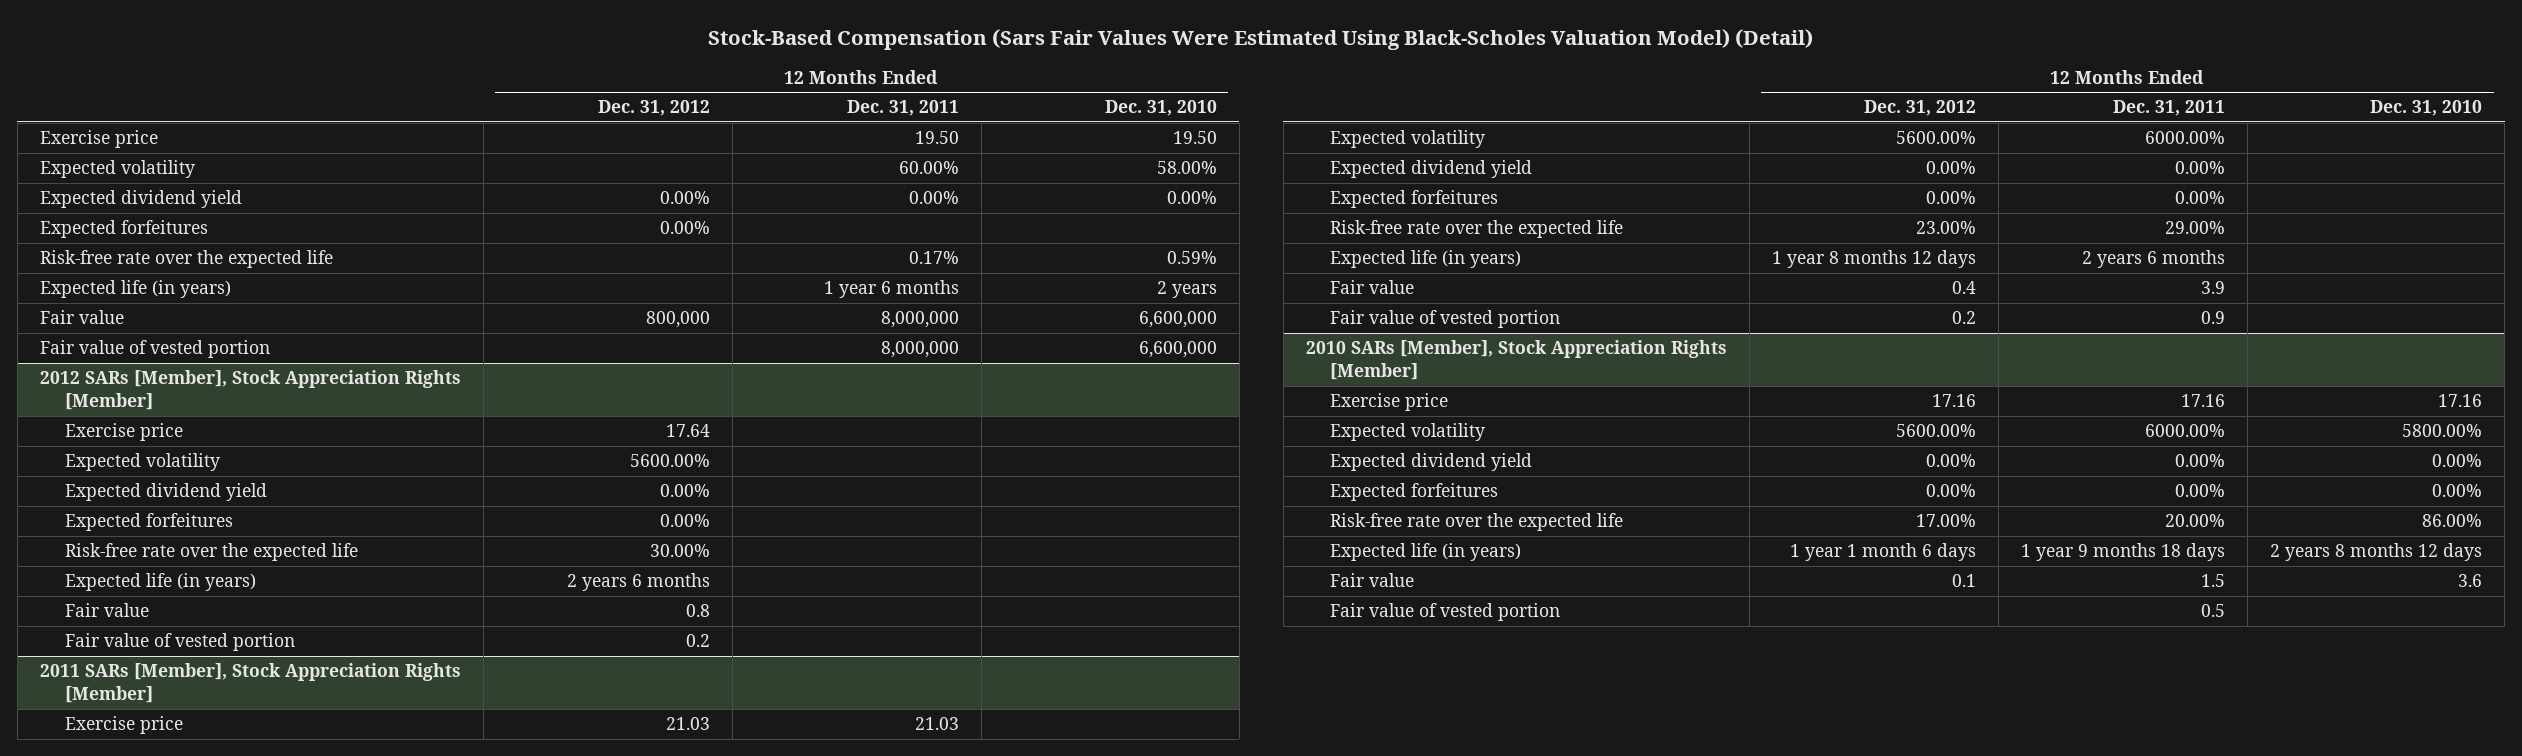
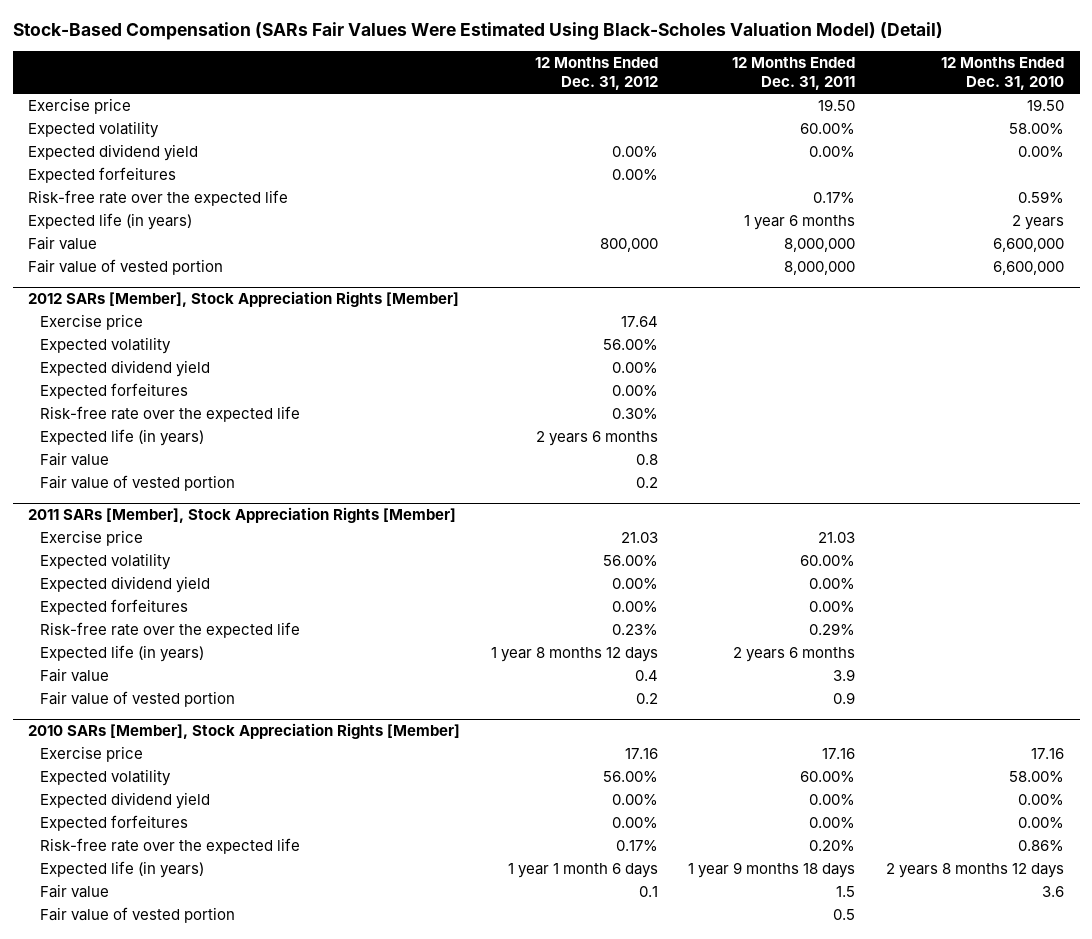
- Stock-Based Compensation (Sars Fair Values Were Estimated Using Black-Scholes Valuation Model) (Detail)
+ Stock-Based Compensation (SARs Fair Values Were Estimated Using Black-Scholes Valuation Model) (Detail)
@ 2012 SARs [Member], Stock Appreciation Rights [Member]
- Expected volatility | 5600.00% | |
+ Expected volatility | 56.00% | |
- Risk-free rate over the expected life | 30.00% | |
+ Risk-free rate over the expected life | 0.30% | |
@ 2011 SARs [Member], Stock Appreciation Rights [Member]
- Expected volatility | 5600.00% | 6000.00% |
+ Expected volatility | 56.00% | 60.00% |
- Risk-free rate over the expected life | 23.00% | 29.00% |
+ Risk-free rate over the expected life | 0.23% | 0.29% |
@ 2010 SARs [Member], Stock Appreciation Rights [Member]
- Expected volatility | 5600.00% | 6000.00% | 5800.00%
+ Expected volatility | 56.00% | 60.00% | 58.00%
- Risk-free rate over the expected life | 17.00% | 20.00% | 86.00%
+ Risk-free rate over the expected life | 0.17% | 0.20% | 0.86%

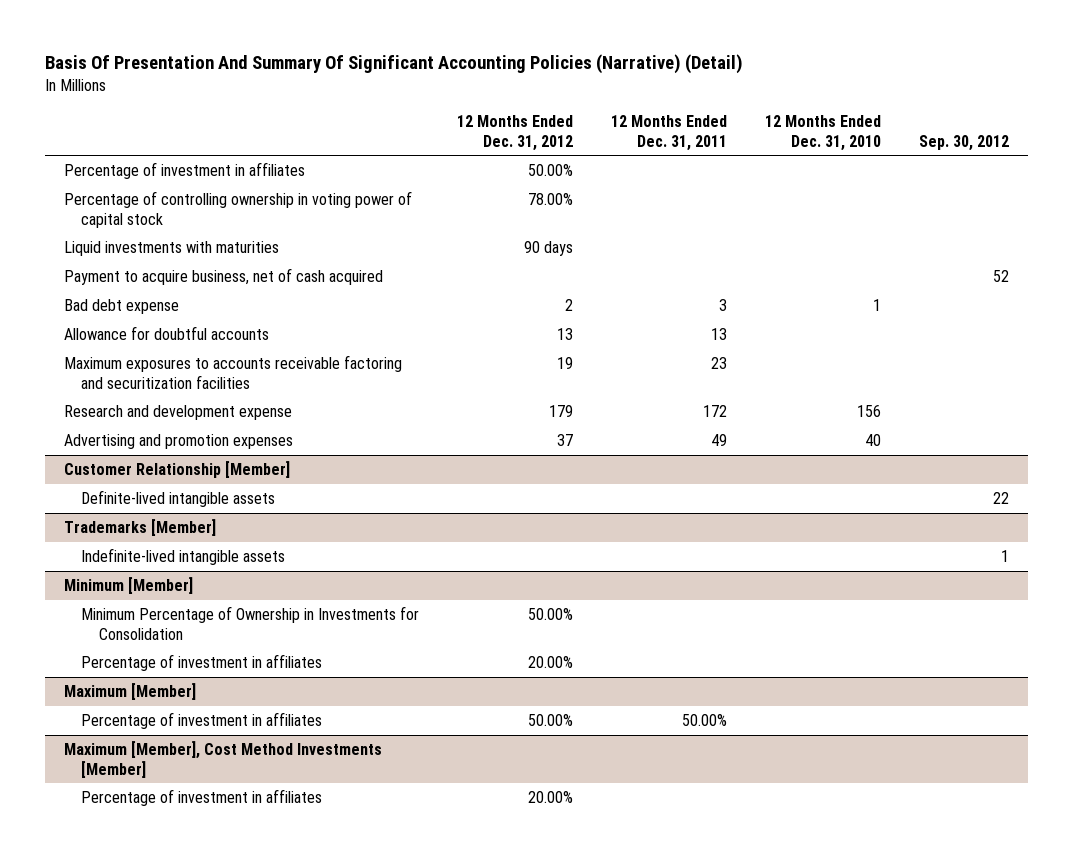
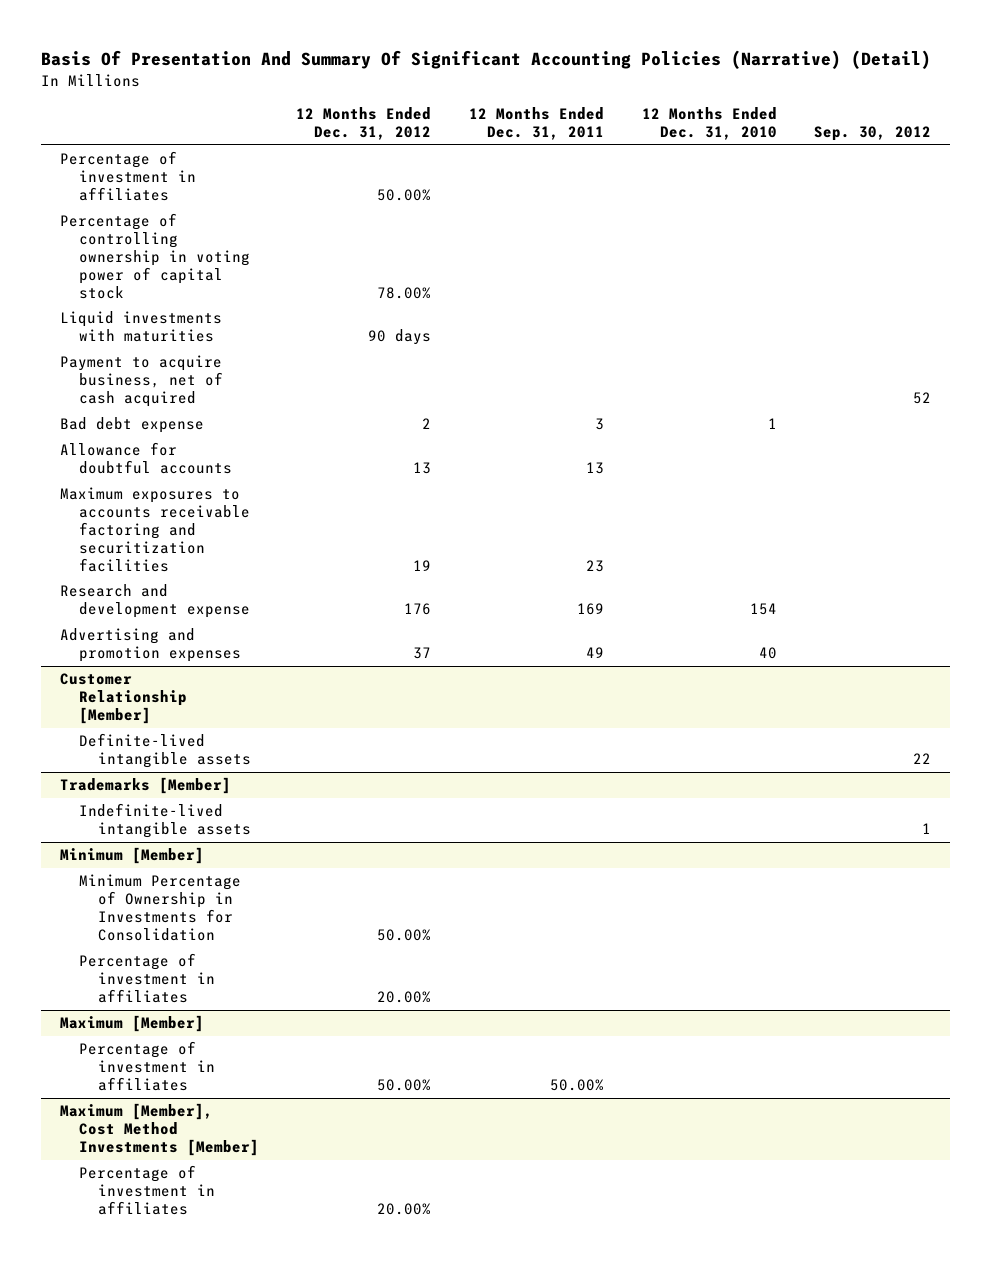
- Research and development expense | 179 | 172 | 156 |
+ Research and development expense | 176 | 169 | 154 |

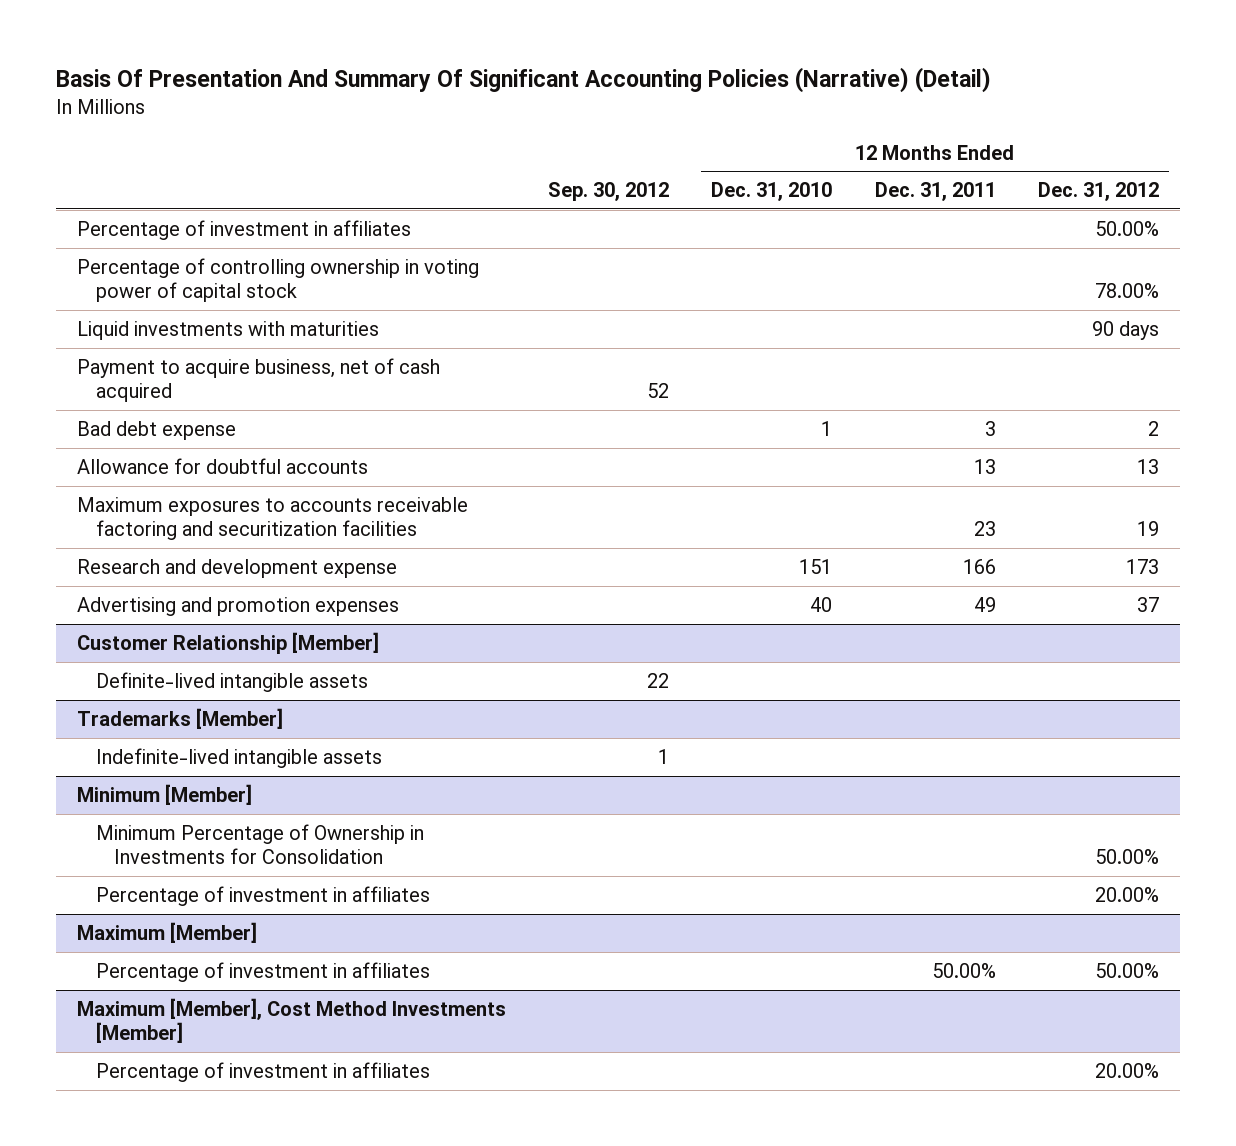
- | 12 Months Ended Dec. 31, 2012 | 12 Months Ended Dec. 31, 2011 | 12 Months Ended Dec. 31, 2010 | Sep. 30, 2012
+ | Sep. 30, 2012 | 12 Months Ended Dec. 31, 2010 | 12 Months Ended Dec. 31, 2011 | 12 Months Ended Dec. 31, 2012
- Research and development expense | 176 | 169 | 154 |
+ Research and development expense | | 151 | 166 | 173

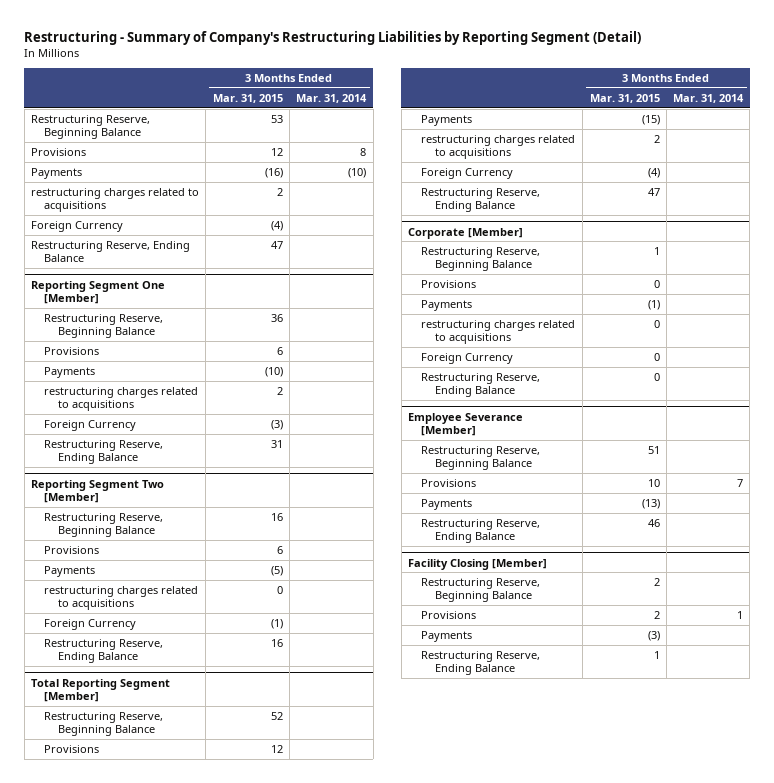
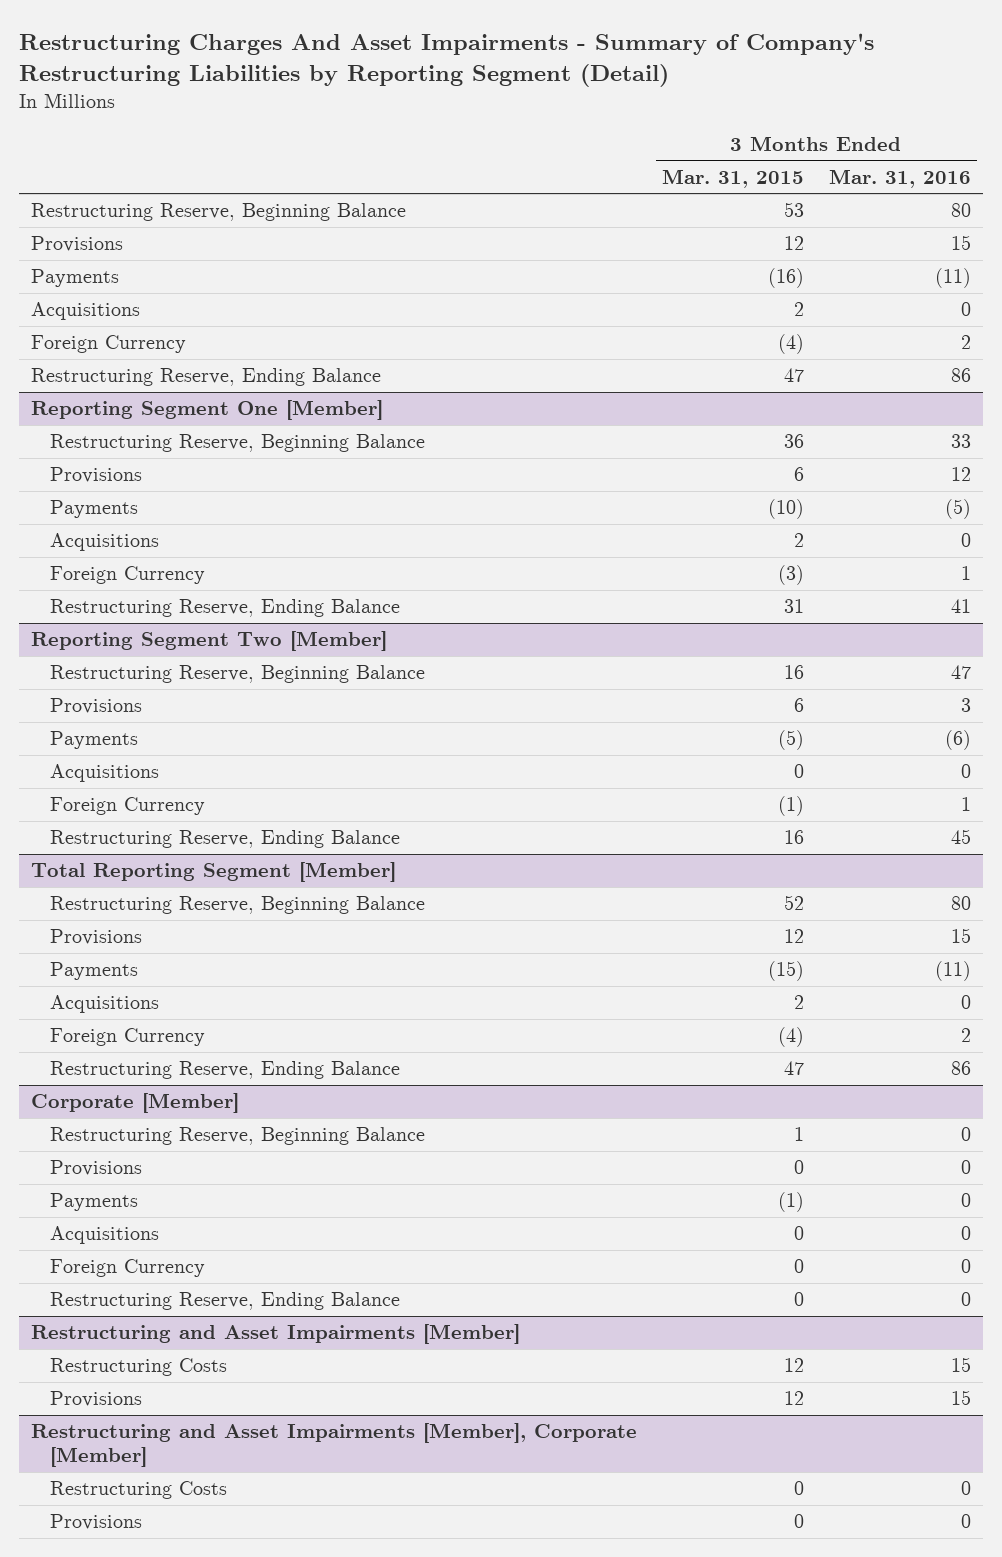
- Restructuring - Summary of Company's Restructuring Liabilities by Reporting Segment (Detail)
+ Restructuring Charges And Asset Impairments - Summary of Company's Restructuring Liabilities by Reporting Segment (Detail)
- | 3 Months Ended Mar. 31, 2015 | 3 Months Ended Mar. 31, 2014
+ | 3 Months Ended Mar. 31, 2015 | 3 Months Ended Mar. 31, 2016
- restructuring charges related to acquisitions | 2 |
+ Acquisitions | 2 | 0
@ Reporting Segment One [Member]
- restructuring charges related to acquisitions | 2 |
+ Acquisitions | 2 | 0
@ Reporting Segment Two [Member]
- restructuring charges related to acquisitions | 0 |
+ Acquisitions | 0 | 0
@ Total Reporting Segment [Member]
- restructuring charges related to acquisitions | 2 |
+ Acquisitions | 2 | 0
@ Corporate [Member]
- restructuring charges related to acquisitions | 0 |
+ Acquisitions | 0 | 0
- Employee Severance [Member]
- Restructuring Reserve, Beginning Balance | 51 |
- Provisions | 10 | 7
- Payments | (13) |
- Restructuring Reserve, Ending Balance | 46 |
- Facility Closing [Member]
- Restructuring Reserve, Beginning Balance | 2 |
- Provisions | 2 | 1
- Payments | (3) |
- Restructuring Reserve, Ending Balance | 1 |
+ Restructuring and Asset Impairments [Member]
+ Restructuring Costs | 12 | 15
+ Provisions | 12 | 15
+ Restructuring and Asset Impairments [Member], Corporate [Member]
+ Restructuring Costs | 0 | 0
+ Provisions | 0 | 0

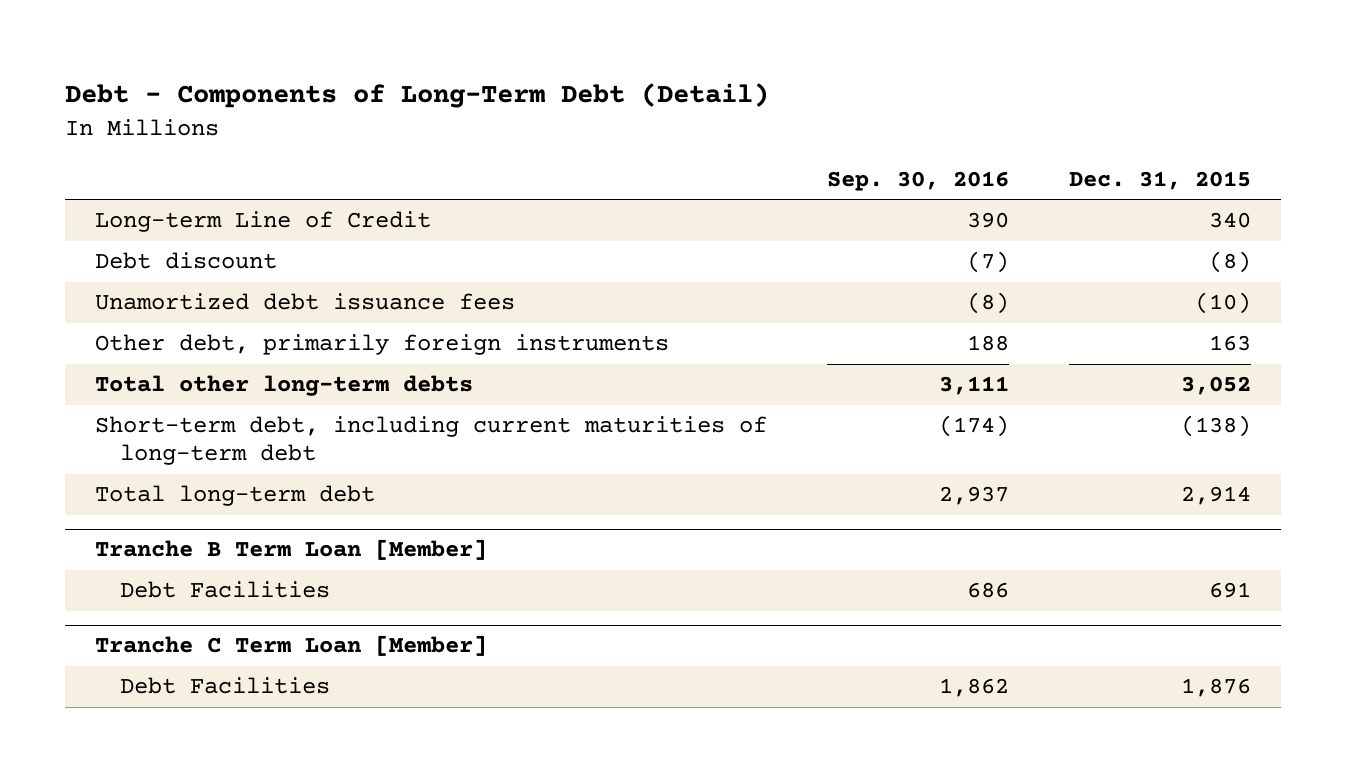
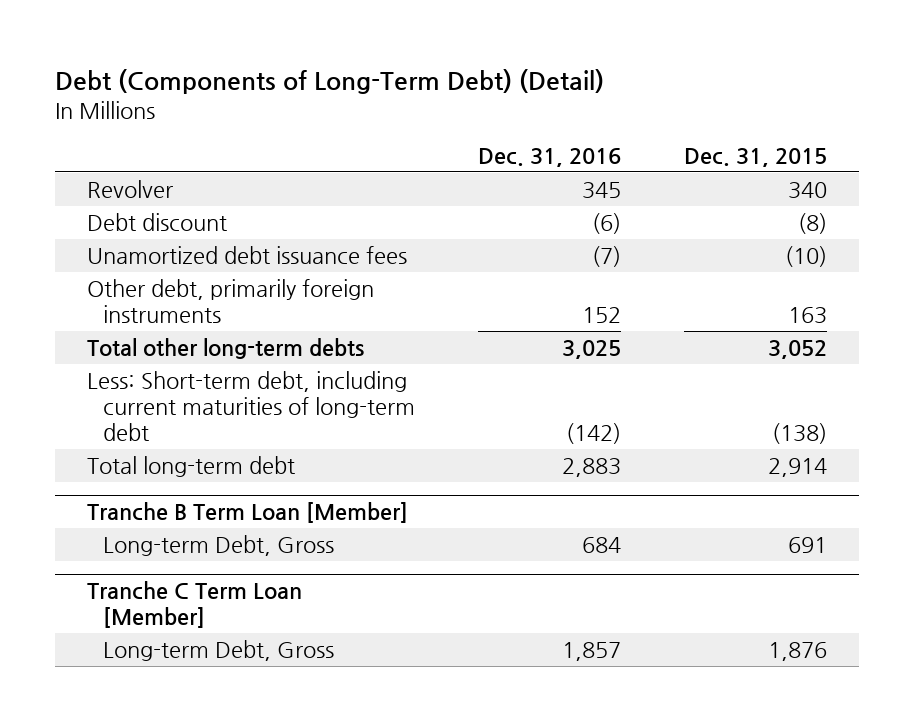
- Debt - Components of Long-Term Debt (Detail)
+ Debt (Components of Long-Term Debt) (Detail)
- | Sep. 30, 2016 | Dec. 31, 2015
+ | Dec. 31, 2016 | Dec. 31, 2015
- Long-term Line of Credit | 390 | 340
+ Revolver | 345 | 340
- Short-term debt, including current maturities of long-term debt | (174) | (138)
+ Less: Short-term debt, including current maturities of long-term debt | (142) | (138)
@ Tranche B Term Loan [Member]
- Debt Facilities | 686 | 691
+ Long-term Debt, Gross | 684 | 691
@ Tranche C Term Loan [Member]
- Debt Facilities | 1,862 | 1,876
+ Long-term Debt, Gross | 1,857 | 1,876

